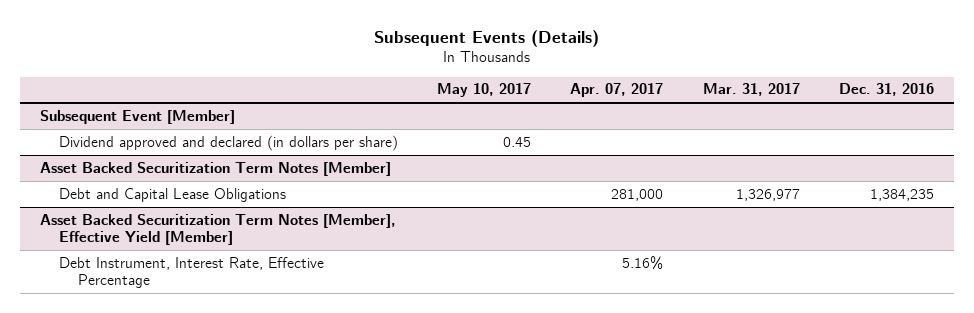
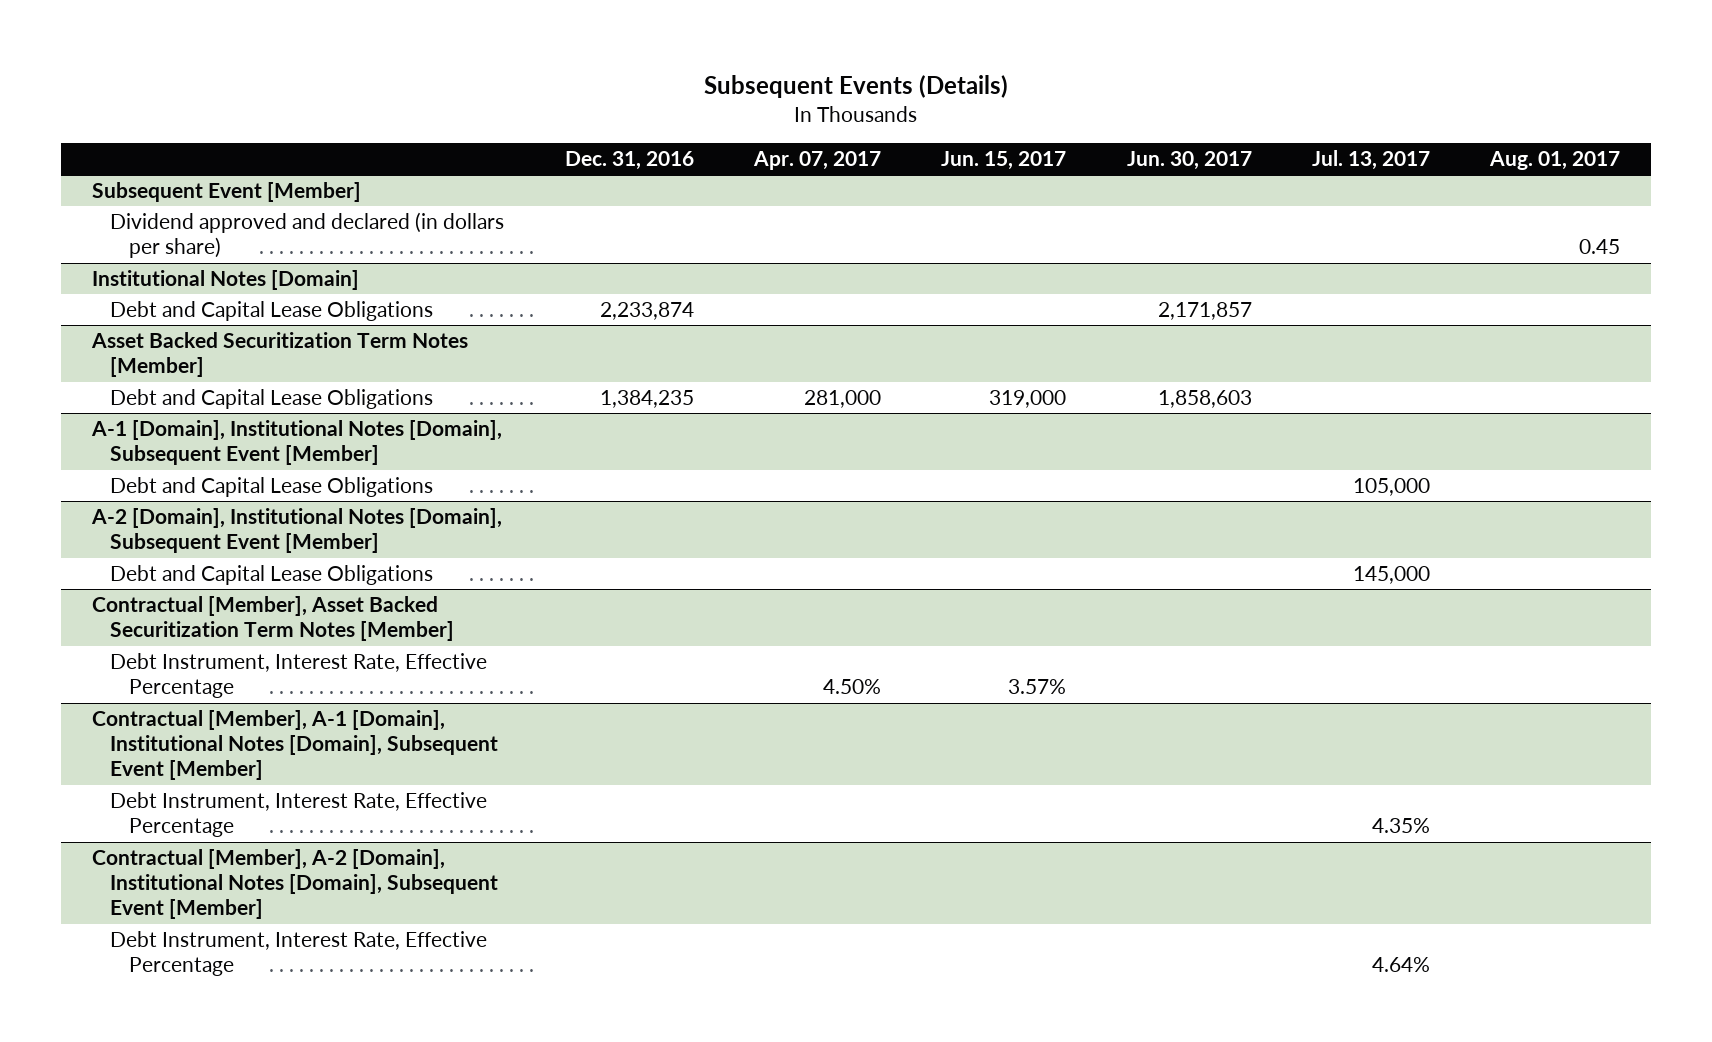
- | May 10, 2017 | Apr. 07, 2017 | Mar. 31, 2017 | Dec. 31, 2016
+ | Dec. 31, 2016 | Apr. 07, 2017 | Jun. 15, 2017 | Jun. 30, 2017 | Jul. 13, 2017 | Aug. 01, 2017
+ Institutional Notes [Domain]
+ Debt and Capital Lease Obligations | 2,233,874 | | | 2,171,857 | |
- Asset Backed Securitization Term Notes [Member], Effective Yield [Member]
- Debt Instrument, Interest Rate, Effective Percentage | | 5.16% | |
+ A-1 [Domain], Institutional Notes [Domain], Subsequent Event [Member]
+ Debt and Capital Lease Obligations | | | | | 105,000 |
+ A-2 [Domain], Institutional Notes [Domain], Subsequent Event [Member]
+ Debt and Capital Lease Obligations | | | | | 145,000 |
+ Contractual [Member], Asset Backed Securitization Term Notes [Member]
+ Debt Instrument, Interest Rate, Effective Percentage | | 4.50% | 3.57% | | |
+ Contractual [Member], A-1 [Domain], Institutional Notes [Domain], Subsequent Event [Member]
+ Debt Instrument, Interest Rate, Effective Percentage | | | | | 4.35% |
+ Contractual [Member], A-2 [Domain], Institutional Notes [Domain], Subsequent Event [Member]
+ Debt Instrument, Interest Rate, Effective Percentage | | | | | 4.64% |

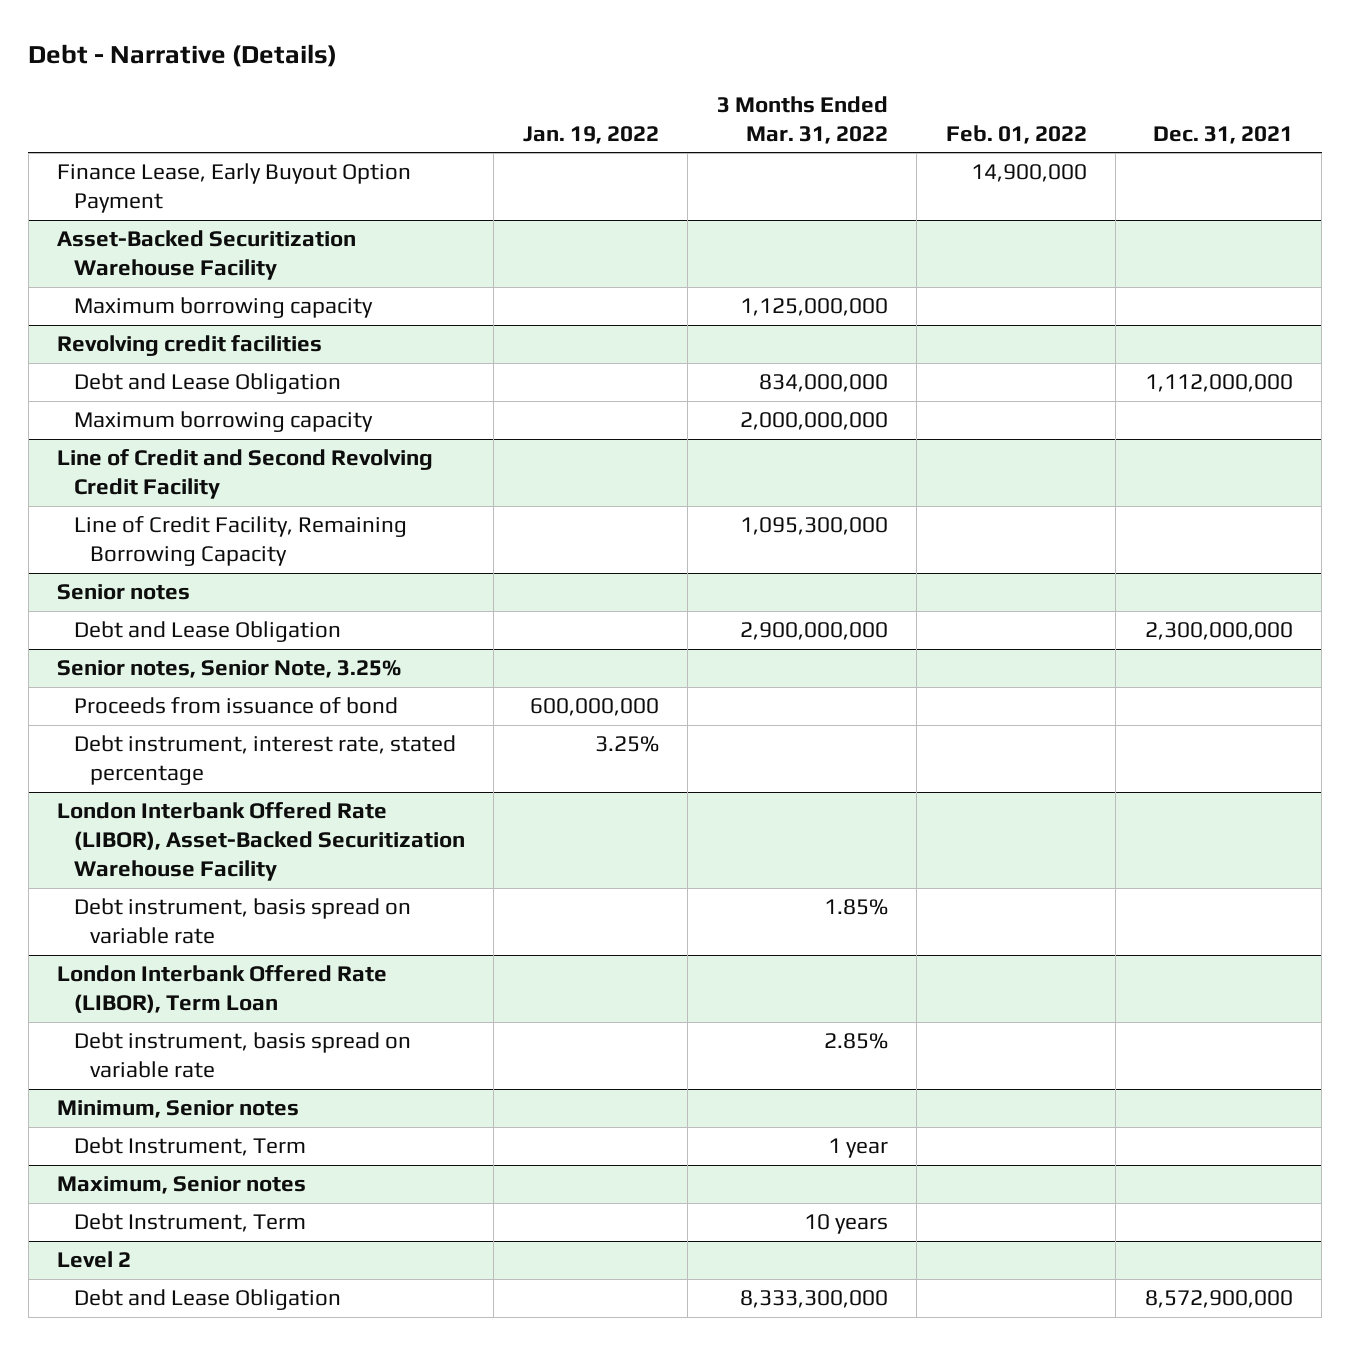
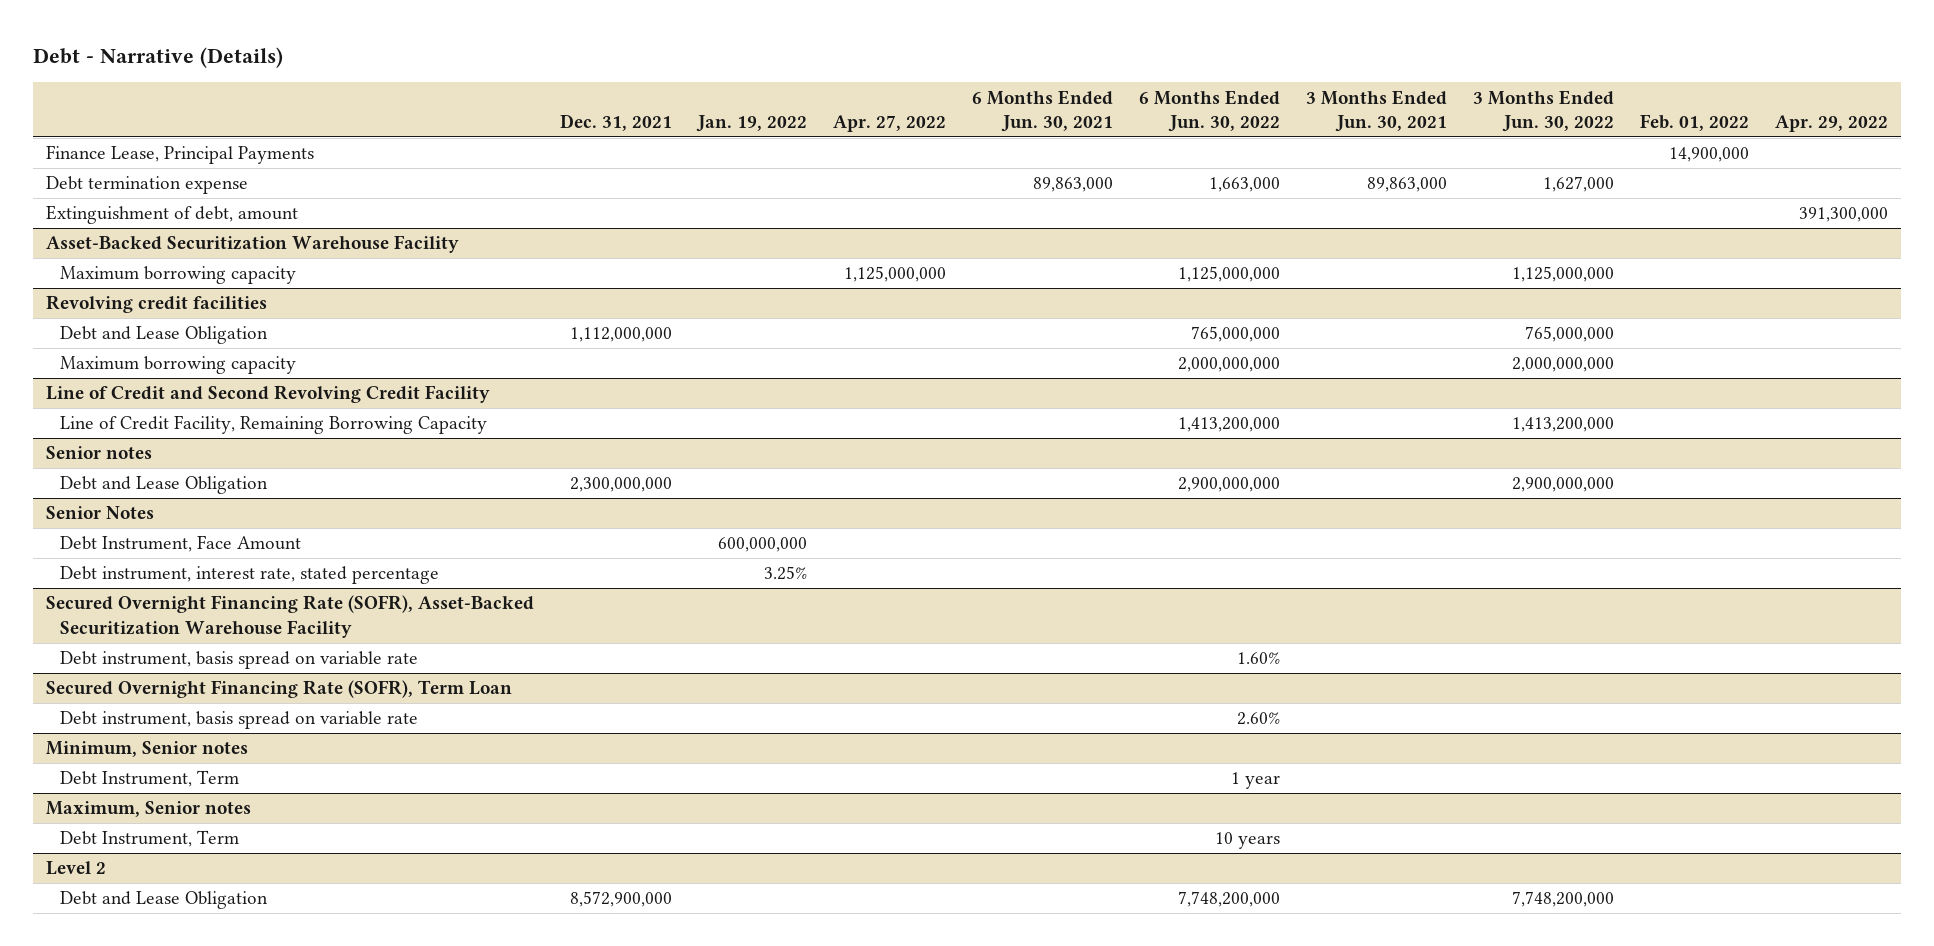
- | Jan. 19, 2022 | 3 Months Ended Mar. 31, 2022 | Feb. 01, 2022 | Dec. 31, 2021
+ | Dec. 31, 2021 | Jan. 19, 2022 | Apr. 27, 2022 | 6 Months Ended Jun. 30, 2021 | 6 Months Ended Jun. 30, 2022 | 3 Months Ended Jun. 30, 2021 | 3 Months Ended Jun. 30, 2022 | Feb. 01, 2022 | Apr. 29, 2022
- Finance Lease, Early Buyout Option Payment | | | 14,900,000 |
+ Finance Lease, Principal Payments | | | | | | | | 14,900,000 |
+ Debt termination expense | | | | 89,863,000 | 1,663,000 | 89,863,000 | 1,627,000 | |
+ Extinguishment of debt, amount | | | | | | | | | 391,300,000
- Senior notes, Senior Note, 3.25%
- Proceeds from issuance of bond | 600,000,000 | | |
+ Senior Notes
+ Debt Instrument, Face Amount | | 600,000,000 | | | | | | |
- London Interbank Offered Rate (LIBOR), Asset-Backed Securitization Warehouse Facility
- Debt instrument, basis spread on variable rate | | 1.85% | |
- London Interbank Offered Rate (LIBOR), Term Loan
- Debt instrument, basis spread on variable rate | | 2.85% | |
+ Secured Overnight Financing Rate (SOFR), Asset-Backed Securitization Warehouse Facility
+ Debt instrument, basis spread on variable rate | | | | | 1.60% | | | |
+ Secured Overnight Financing Rate (SOFR), Term Loan
+ Debt instrument, basis spread on variable rate | | | | | 2.60% | | | |

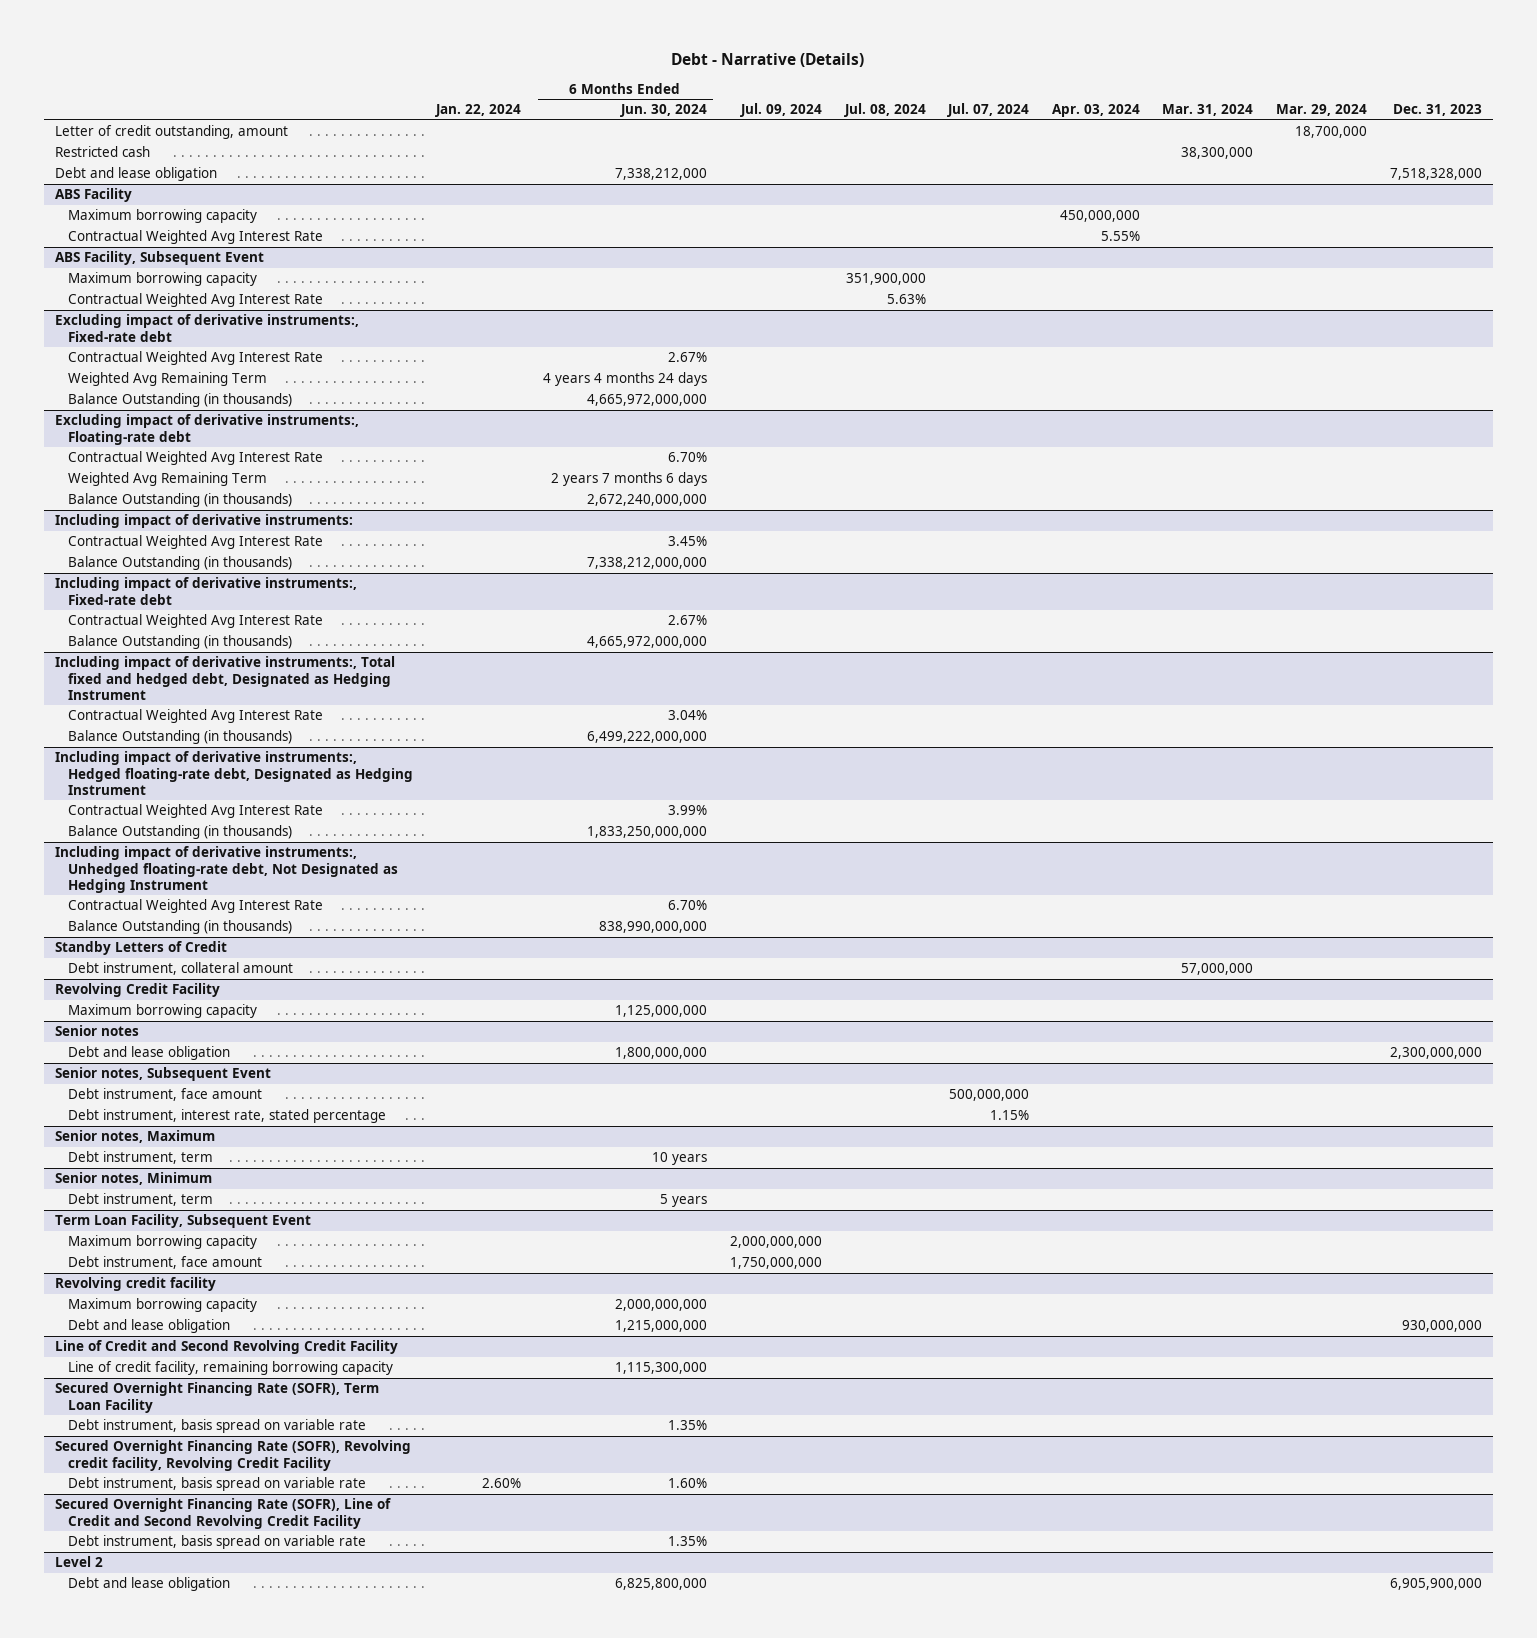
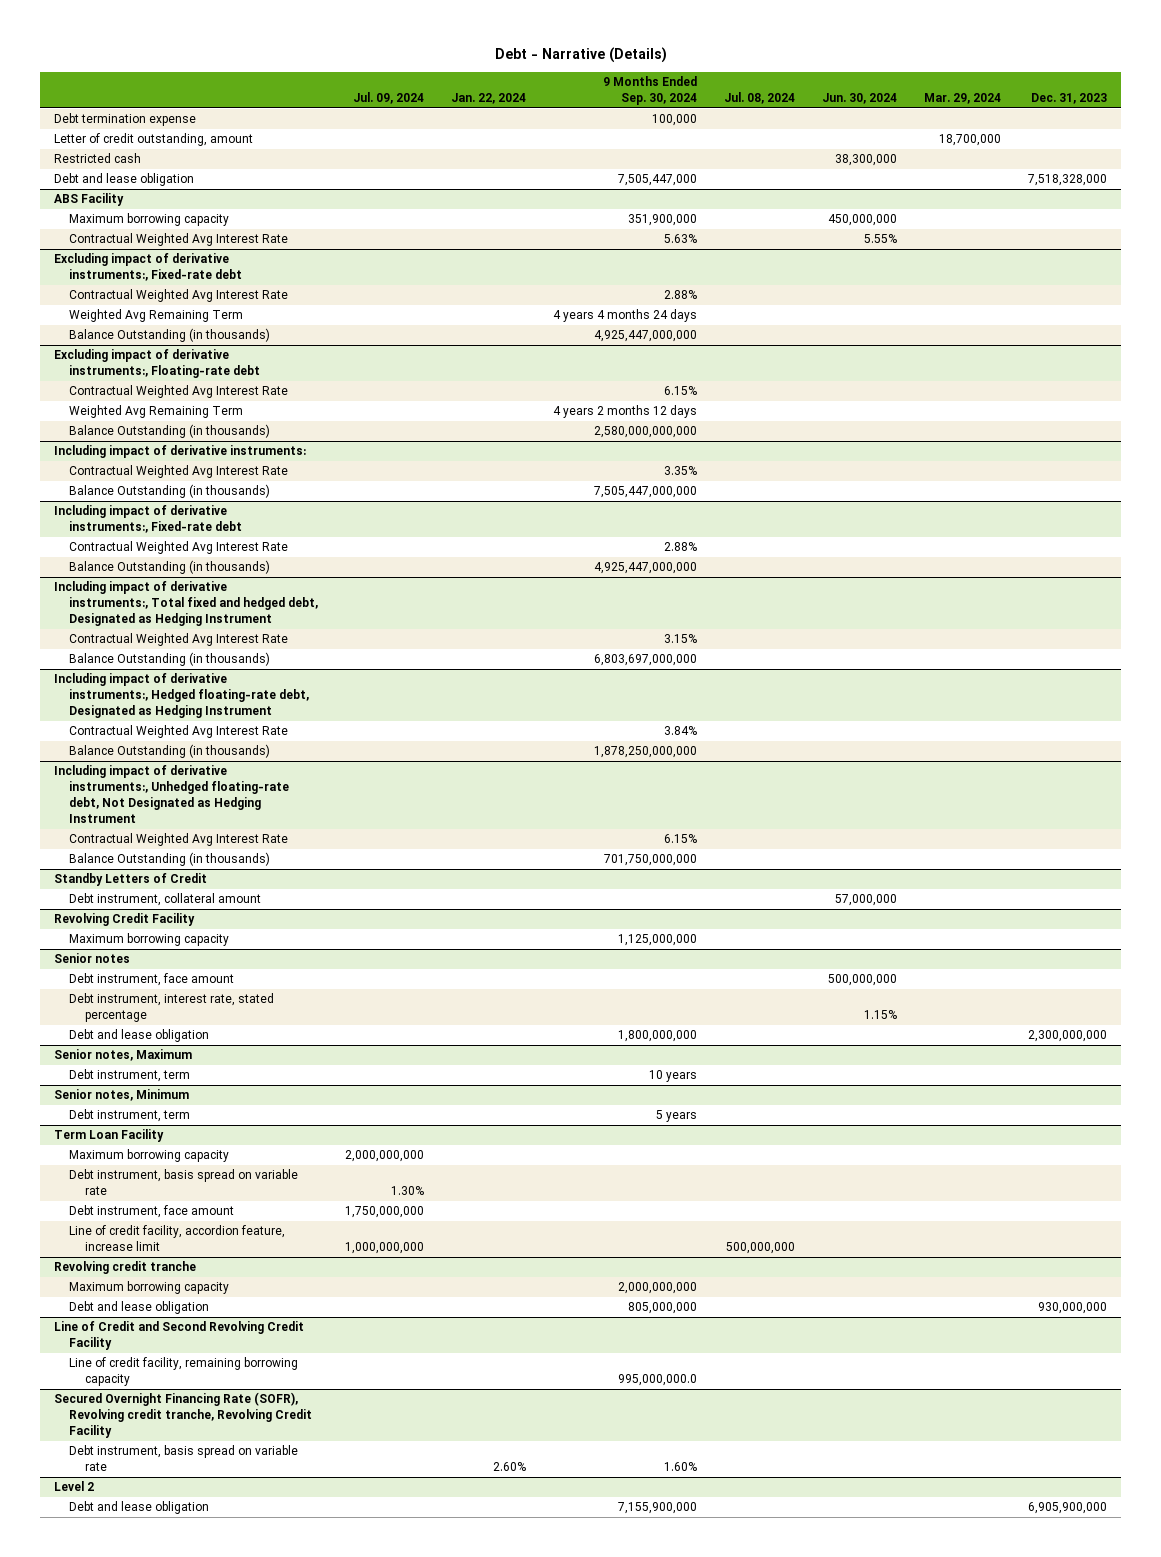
- | Jan. 22, 2024 | 6 Months Ended Jun. 30, 2024 | Jul. 09, 2024 | Jul. 08, 2024 | Jul. 07, 2024 | Apr. 03, 2024 | Mar. 31, 2024 | Mar. 29, 2024 | Dec. 31, 2023
+ | Jul. 09, 2024 | Jan. 22, 2024 | 9 Months Ended Sep. 30, 2024 | Jul. 08, 2024 | Jun. 30, 2024 | Mar. 29, 2024 | Dec. 31, 2023
+ Debt termination expense | | | 100,000 | | | |
- ABS Facility, Subsequent Event
- Maximum borrowing capacity | | | | 351,900,000 | | | | |
- Contractual Weighted Avg Interest Rate | | | | 5.63% | | | | |
@ Senior notes
+ Debt instrument, face amount | | | | | 500,000,000 | |
+ Debt instrument, interest rate, stated percentage | | | | | 1.15% | |
- Senior notes, Subsequent Event
- Debt instrument, face amount | | | | | 500,000,000 | | | |
- Debt instrument, interest rate, stated percentage | | | | | 1.15% | | | |
- Term Loan Facility, Subsequent Event
+ Term Loan Facility
+ Debt instrument, basis spread on variable rate | 1.30% | | | | | |
- Revolving credit facility
+ Line of credit facility, accordion feature, increase limit | 1,000,000,000 | | | 500,000,000 | | |
+ Revolving credit tranche
- Secured Overnight Financing Rate (SOFR), Term Loan Facility
- Debt instrument, basis spread on variable rate | | 1.35% | | | | | | |
- Secured Overnight Financing Rate (SOFR), Revolving credit facility, Revolving Credit Facility
+ Secured Overnight Financing Rate (SOFR), Revolving credit tranche, Revolving Credit Facility
- Secured Overnight Financing Rate (SOFR), Line of Credit and Second Revolving Credit Facility
- Debt instrument, basis spread on variable rate | | 1.35% | | | | | | |

